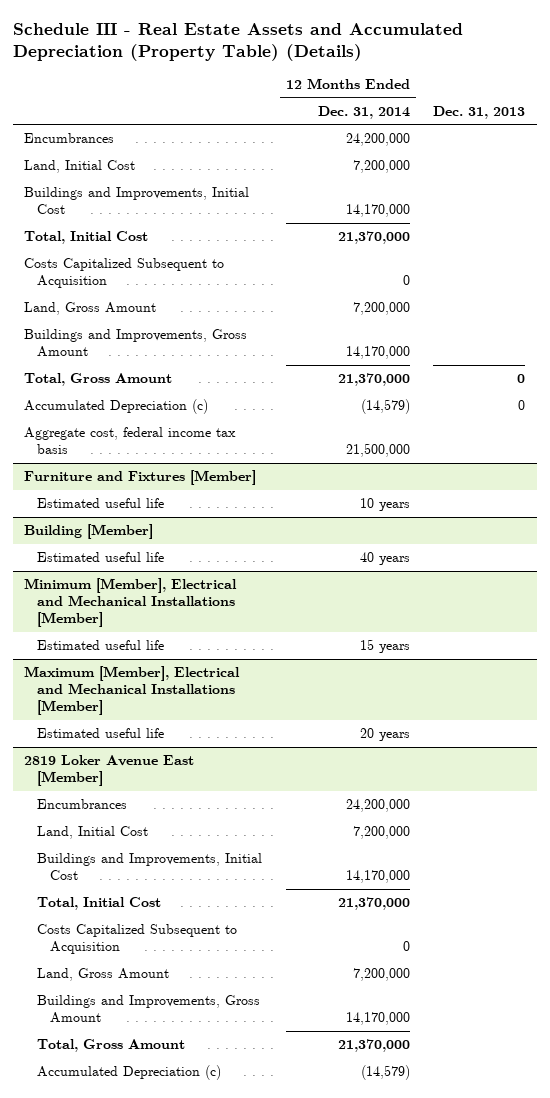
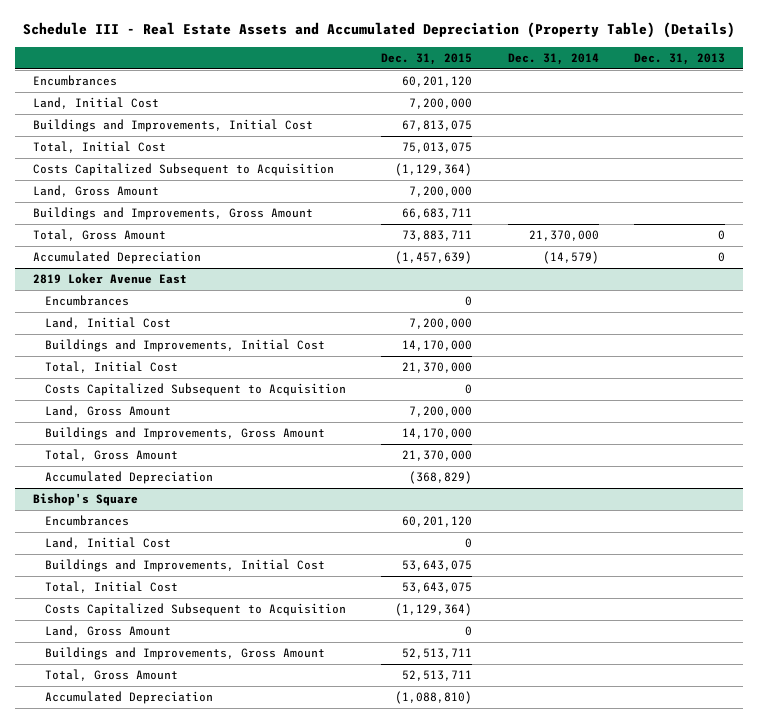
- | 12 Months Ended Dec. 31, 2014 | Dec. 31, 2013
+ | Dec. 31, 2015 | Dec. 31, 2014 | Dec. 31, 2013
- Accumulated Depreciation (c) | (14,579) | 0
- Aggregate cost, federal income tax basis | 21,500,000 |
- Furniture and Fixtures [Member]
- Estimated useful life | 10 years |
- Building [Member]
- Estimated useful life | 40 years |
- Minimum [Member], Electrical and Mechanical Installations [Member]
- Estimated useful life | 15 years |
- Maximum [Member], Electrical and Mechanical Installations [Member]
- Estimated useful life | 20 years |
- 2819 Loker Avenue East [Member]
+ Accumulated Depreciation | (1,457,639) | (14,579) | 0
+ 2819 Loker Avenue East
- Accumulated Depreciation (c) | (14,579) |
+ Accumulated Depreciation | (368,829) | |
+ Bishop's Square
+ Encumbrances | 60,201,120 | |
+ Land, Initial Cost | 0 | |
+ Buildings and Improvements, Initial Cost | 53,643,075 | |
+ Total, Initial Cost | 53,643,075 | |
+ Costs Capitalized Subsequent to Acquisition | (1,129,364) | |
+ Land, Gross Amount | 0 | |
+ Buildings and Improvements, Gross Amount | 52,513,711 | |
+ Total, Gross Amount | 52,513,711 | |
+ Accumulated Depreciation | (1,088,810) | |

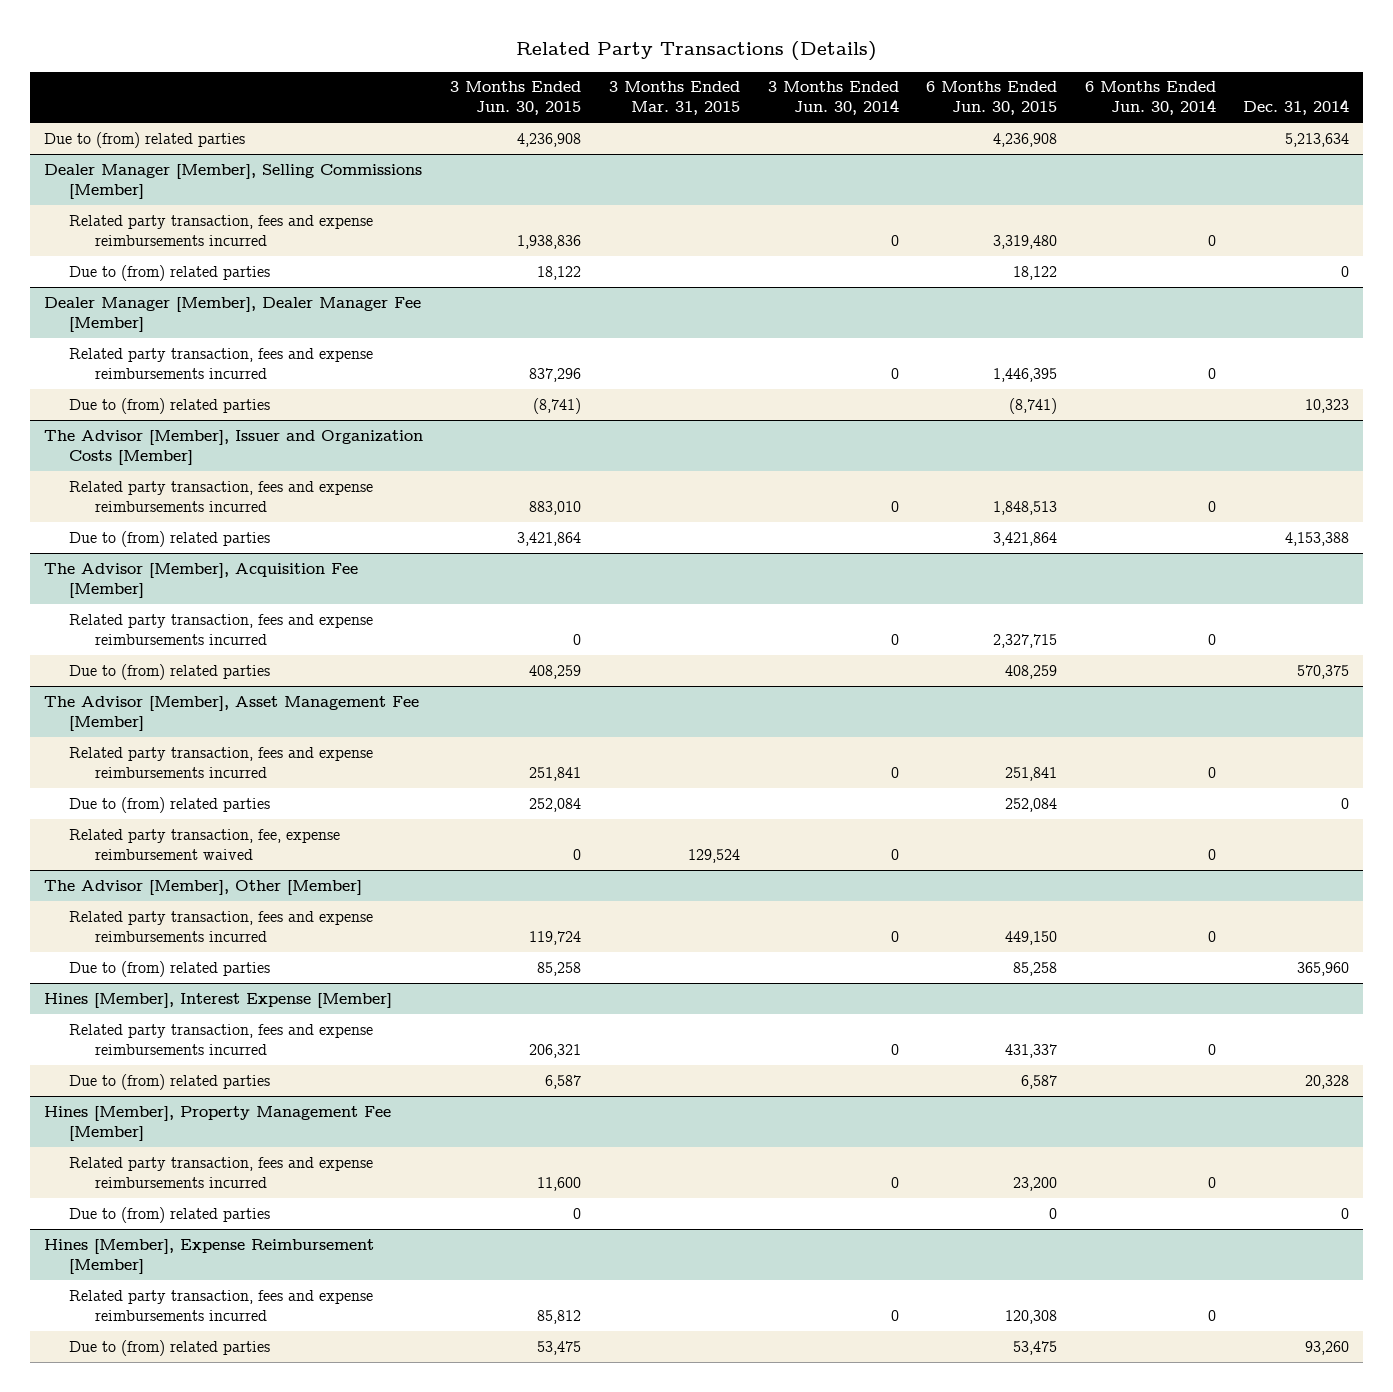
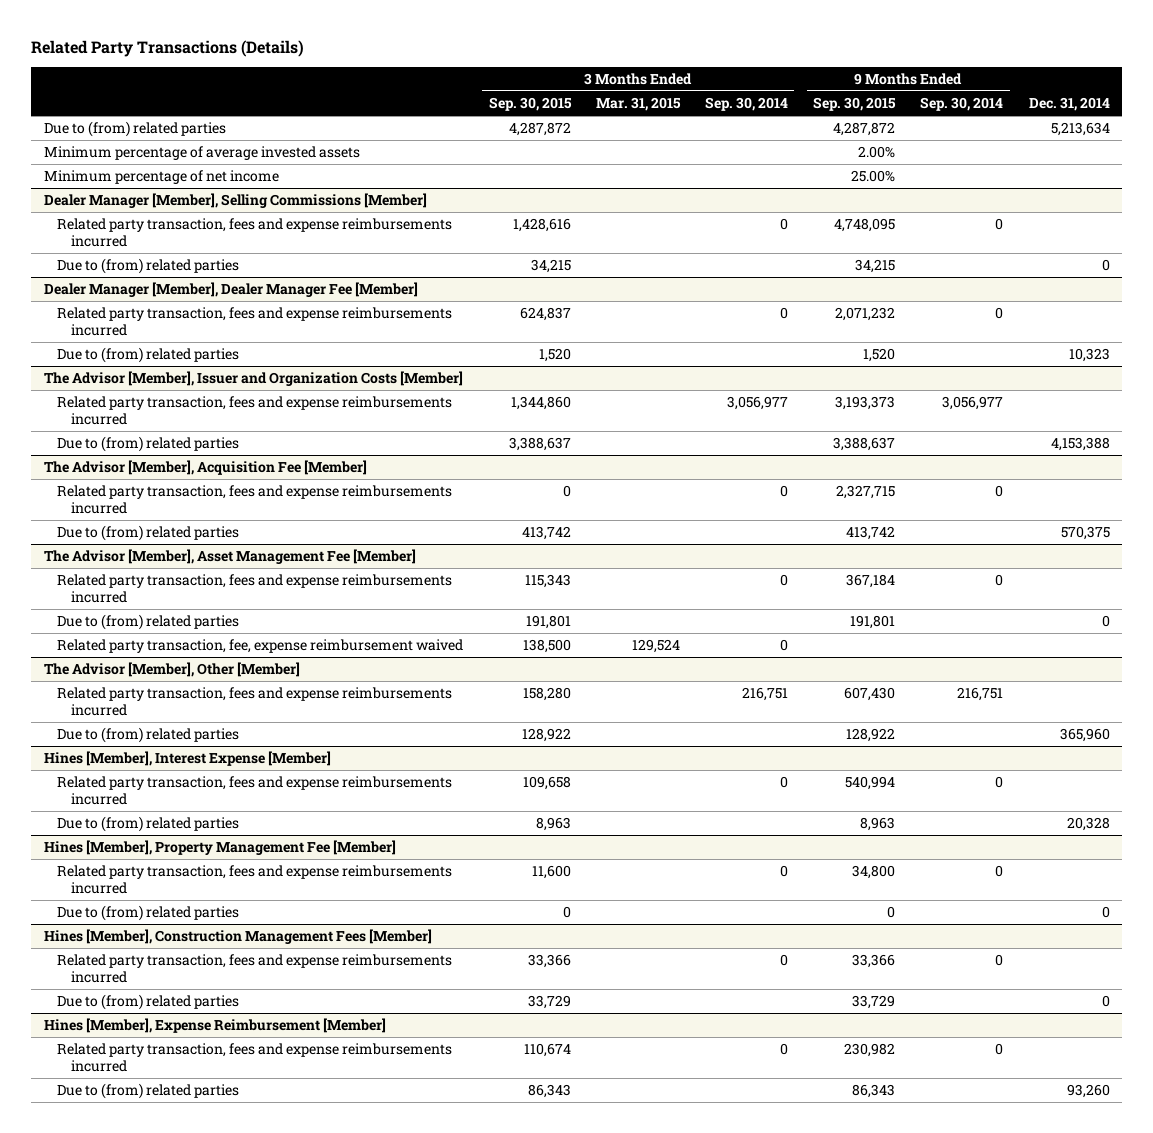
- | 3 Months Ended Jun. 30, 2015 | 3 Months Ended Mar. 31, 2015 | 3 Months Ended Jun. 30, 2014 | 6 Months Ended Jun. 30, 2015 | 6 Months Ended Jun. 30, 2014 | Dec. 31, 2014
+ | 3 Months Ended Sep. 30, 2015 | 3 Months Ended Mar. 31, 2015 | 3 Months Ended Sep. 30, 2014 | 9 Months Ended Sep. 30, 2015 | 9 Months Ended Sep. 30, 2014 | Dec. 31, 2014
+ Minimum percentage of average invested assets | | | | 2.00% | |
+ Minimum percentage of net income | | | | 25.00% | |
+ Hines [Member], Construction Management Fees [Member]
+ Related party transaction, fees and expense reimbursements incurred | 33,366 | | 0 | 33,366 | 0 |
+ Due to (from) related parties | 33,729 | | | 33,729 | | 0

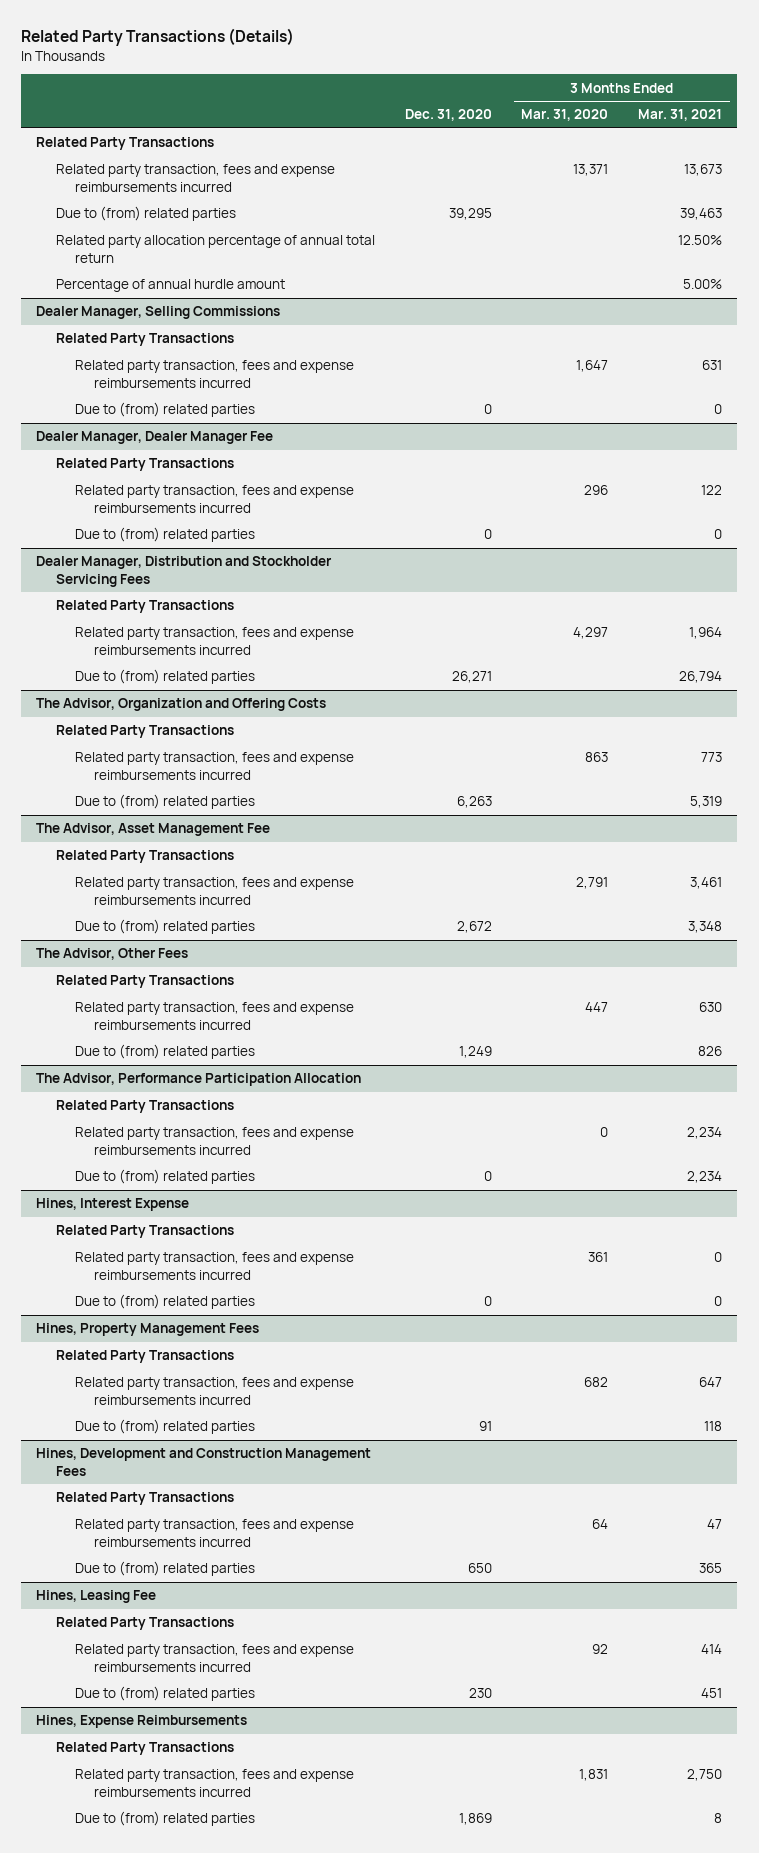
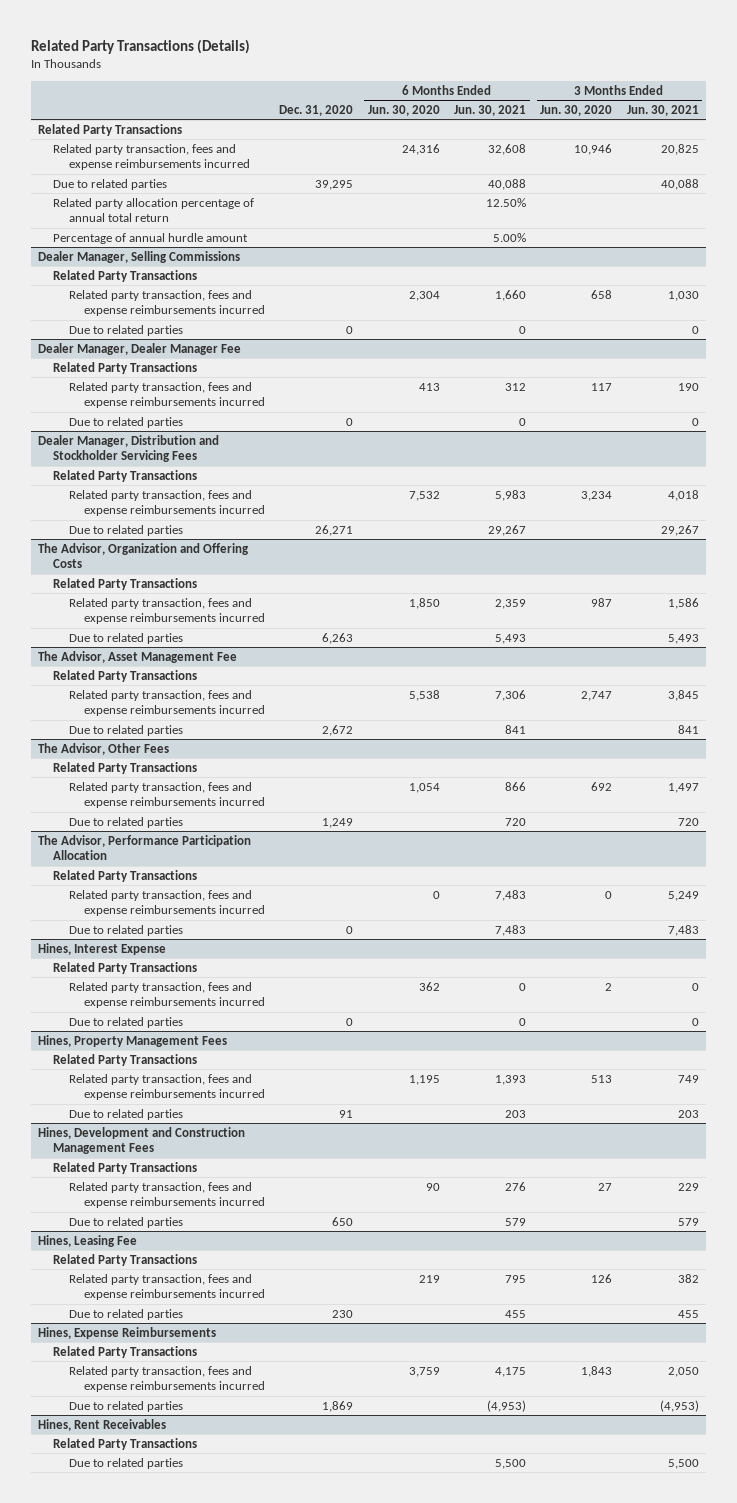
- | Dec. 31, 2020 | 3 Months Ended Mar. 31, 2020 | 3 Months Ended Mar. 31, 2021
+ | Dec. 31, 2020 | 6 Months Ended Jun. 30, 2020 | 6 Months Ended Jun. 30, 2021 | 3 Months Ended Jun. 30, 2020 | 3 Months Ended Jun. 30, 2021
- Due to (from) related parties | 39,295 | | 39,463
+ Due to related parties | 39,295 | | 40,088 | | 40,088
@ Dealer Manager, Selling Commissions
- Due to (from) related parties | 0 | | 0
+ Due to related parties | 0 | | 0 | | 0
@ Dealer Manager, Dealer Manager Fee
- Due to (from) related parties | 0 | | 0
+ Due to related parties | 0 | | 0 | | 0
@ Dealer Manager, Distribution and Stockholder Servicing Fees
- Due to (from) related parties | 26,271 | | 26,794
+ Due to related parties | 26,271 | | 29,267 | | 29,267
@ The Advisor, Organization and Offering Costs
- Due to (from) related parties | 6,263 | | 5,319
+ Due to related parties | 6,263 | | 5,493 | | 5,493
@ The Advisor, Asset Management Fee
- Due to (from) related parties | 2,672 | | 3,348
+ Due to related parties | 2,672 | | 841 | | 841
@ The Advisor, Other Fees
- Due to (from) related parties | 1,249 | | 826
+ Due to related parties | 1,249 | | 720 | | 720
@ The Advisor, Performance Participation Allocation
- Due to (from) related parties | 0 | | 2,234
+ Due to related parties | 0 | | 7,483 | | 7,483
@ Hines, Interest Expense
- Due to (from) related parties | 0 | | 0
+ Due to related parties | 0 | | 0 | | 0
@ Hines, Property Management Fees
- Due to (from) related parties | 91 | | 118
+ Due to related parties | 91 | | 203 | | 203
@ Hines, Development and Construction Management Fees
- Due to (from) related parties | 650 | | 365
+ Due to related parties | 650 | | 579 | | 579
@ Hines, Leasing Fee
- Due to (from) related parties | 230 | | 451
+ Due to related parties | 230 | | 455 | | 455
@ Hines, Expense Reimbursements
- Due to (from) related parties | 1,869 | | 8
+ Due to related parties | 1,869 | | (4,953) | | (4,953)
+ Hines, Rent Receivables
+ Related Party Transactions
+ Due to related parties | | | 5,500 | | 5,500

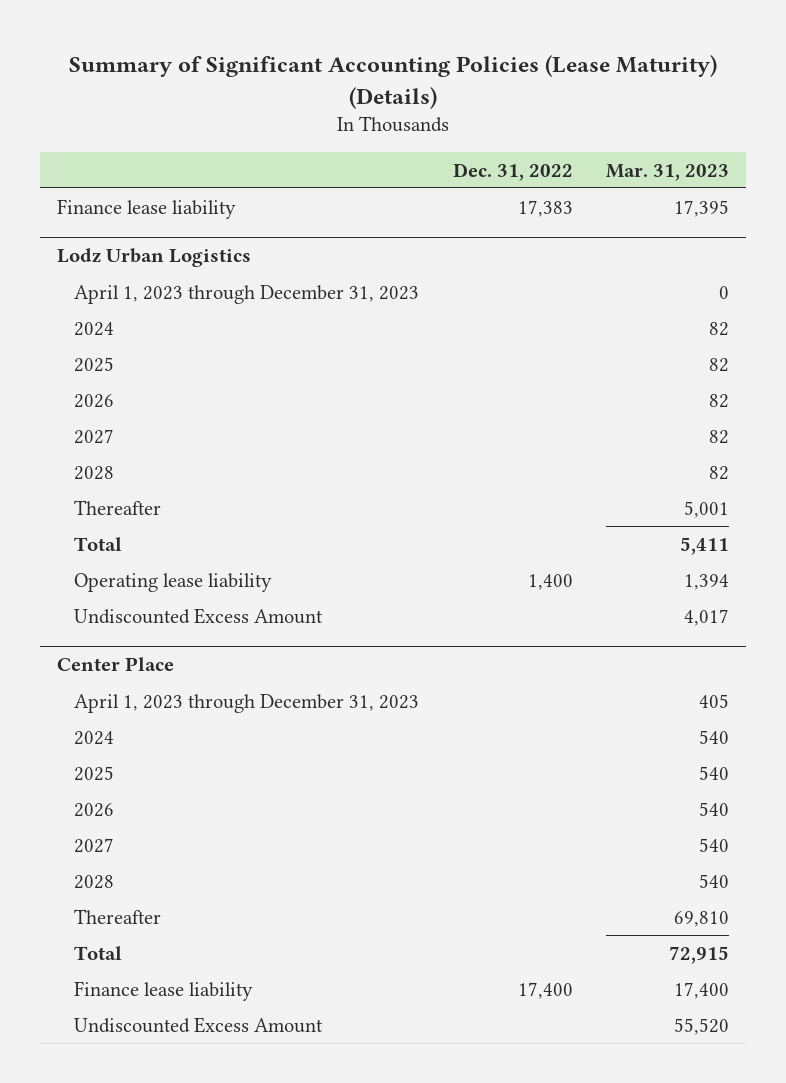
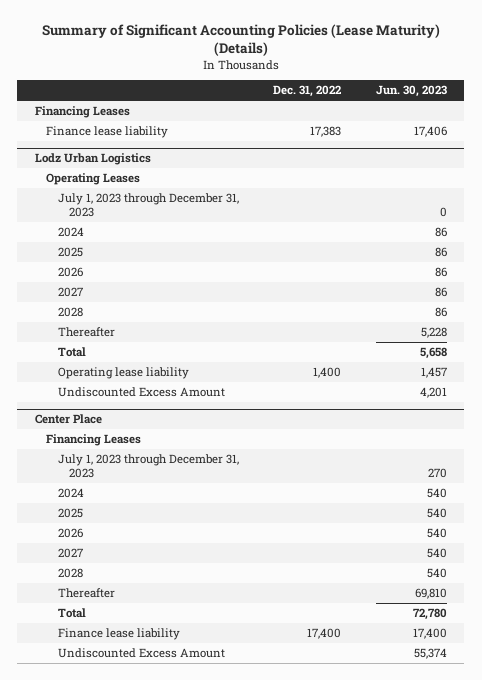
- | Dec. 31, 2022 | Mar. 31, 2023
+ | Dec. 31, 2022 | Jun. 30, 2023
+ Financing Leases
@ Lodz Urban Logistics
- April 1, 2023 through December 31, 2023 | | 0
+ Operating Leases
+ July 1, 2023 through December 31, 2023 | | 0
@ Center Place
- April 1, 2023 through December 31, 2023 | | 405
+ Financing Leases
+ July 1, 2023 through December 31, 2023 | | 270

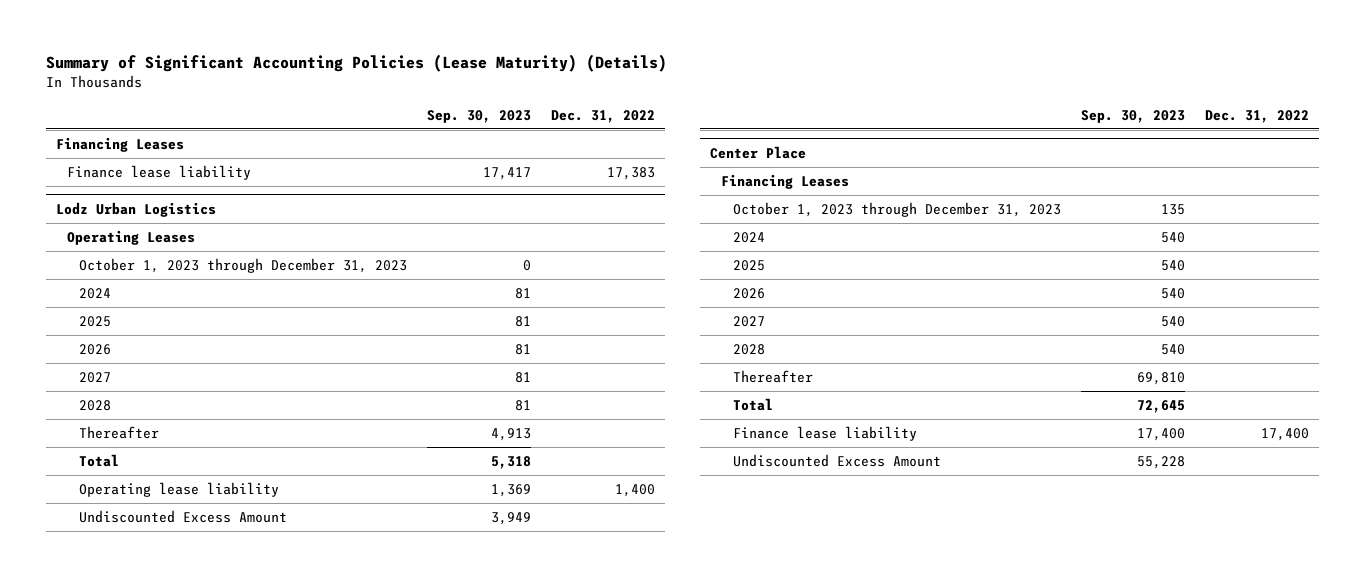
- | Dec. 31, 2022 | Jun. 30, 2023
+ | Sep. 30, 2023 | Dec. 31, 2022
@ Lodz Urban Logistics
- July 1, 2023 through December 31, 2023 | | 0
+ October 1, 2023 through December 31, 2023 | 0 |
@ Center Place
- July 1, 2023 through December 31, 2023 | | 270
+ October 1, 2023 through December 31, 2023 | 135 |

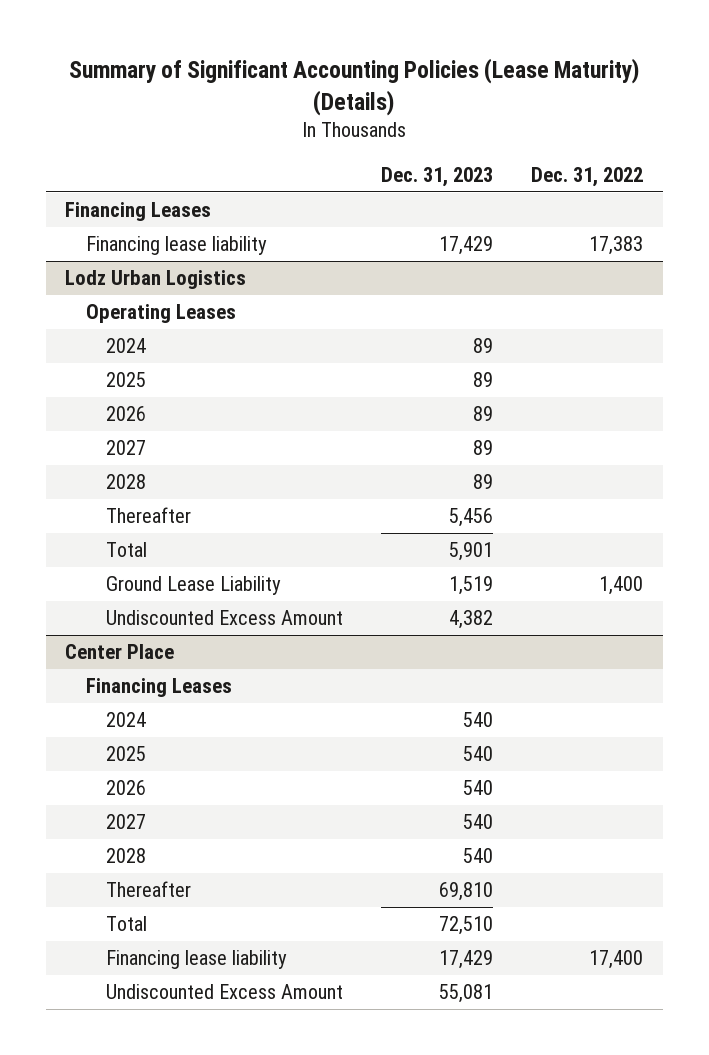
- | Sep. 30, 2023 | Dec. 31, 2022
+ | Dec. 31, 2023 | Dec. 31, 2022
- Finance lease liability | 17,417 | 17,383
+ Financing lease liability | 17,429 | 17,383
@ Lodz Urban Logistics
- October 1, 2023 through December 31, 2023 | 0 |
- Operating lease liability | 1,369 | 1,400
+ Ground Lease Liability | 1,519 | 1,400
@ Center Place
- October 1, 2023 through December 31, 2023 | 135 |
- Finance lease liability | 17,400 | 17,400
+ Financing lease liability | 17,429 | 17,400

